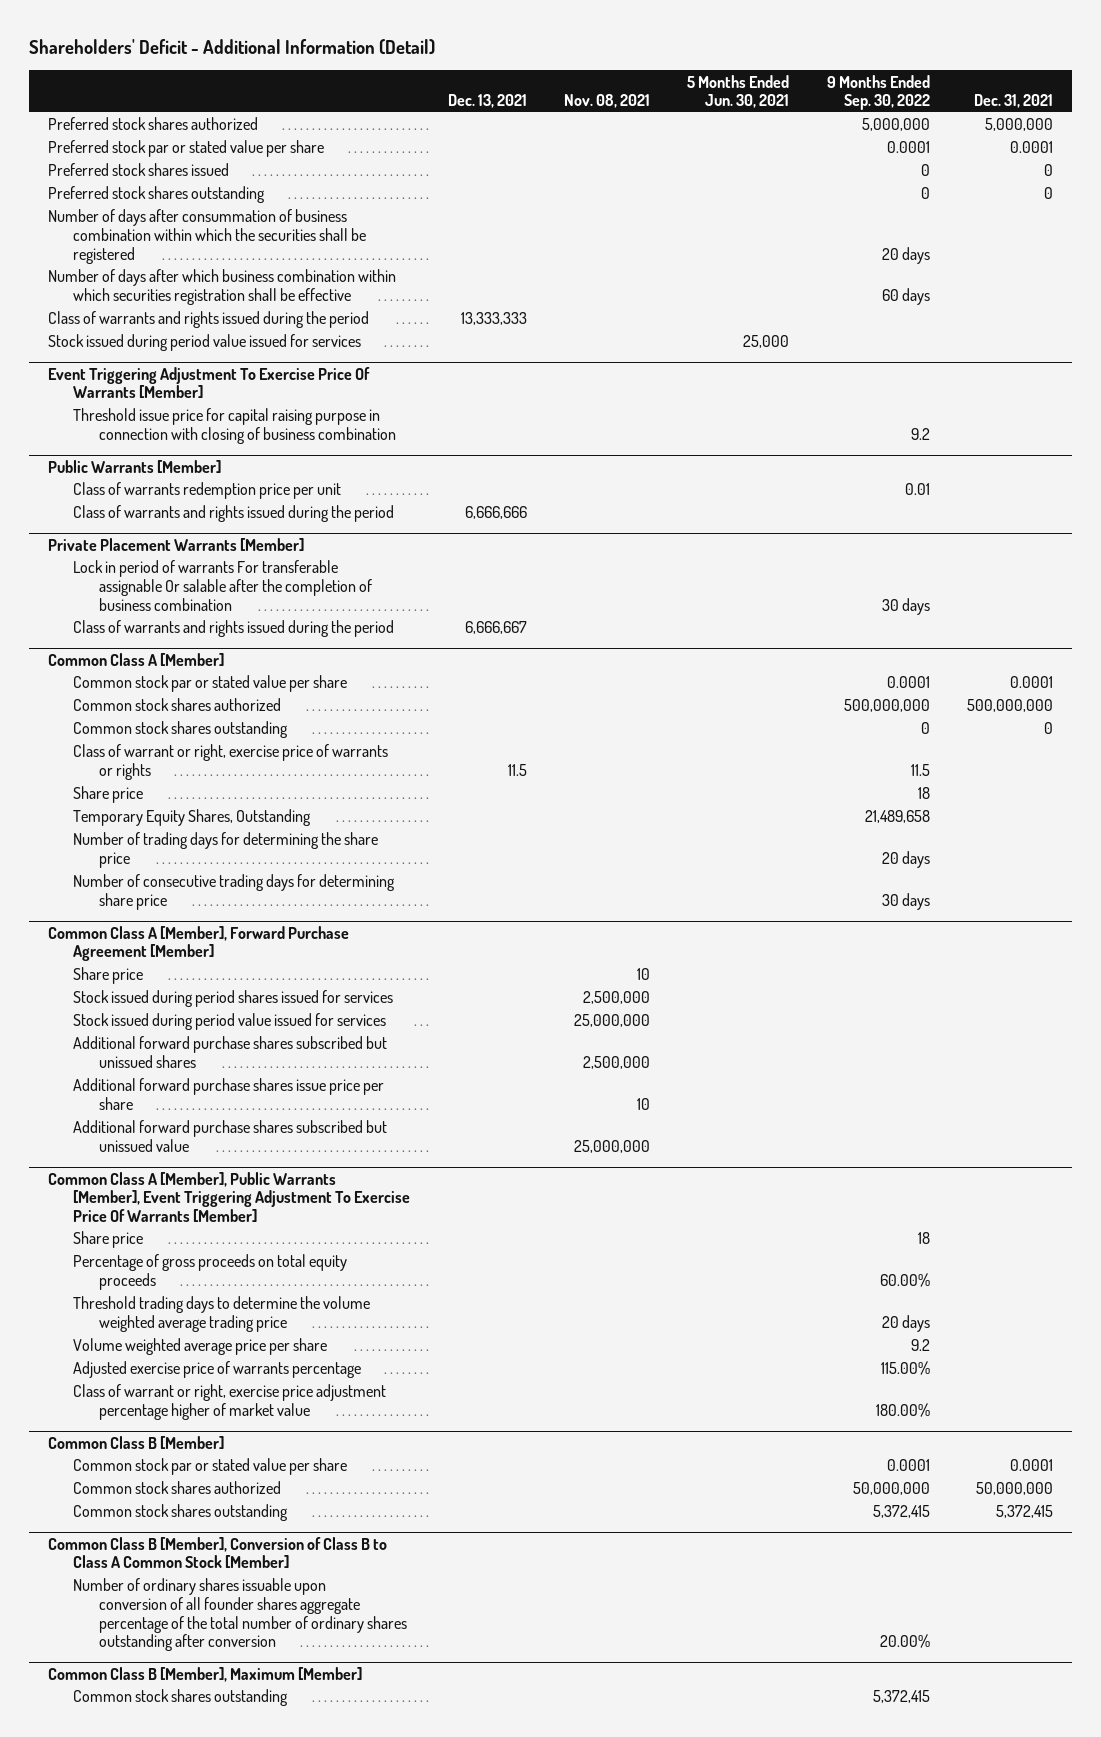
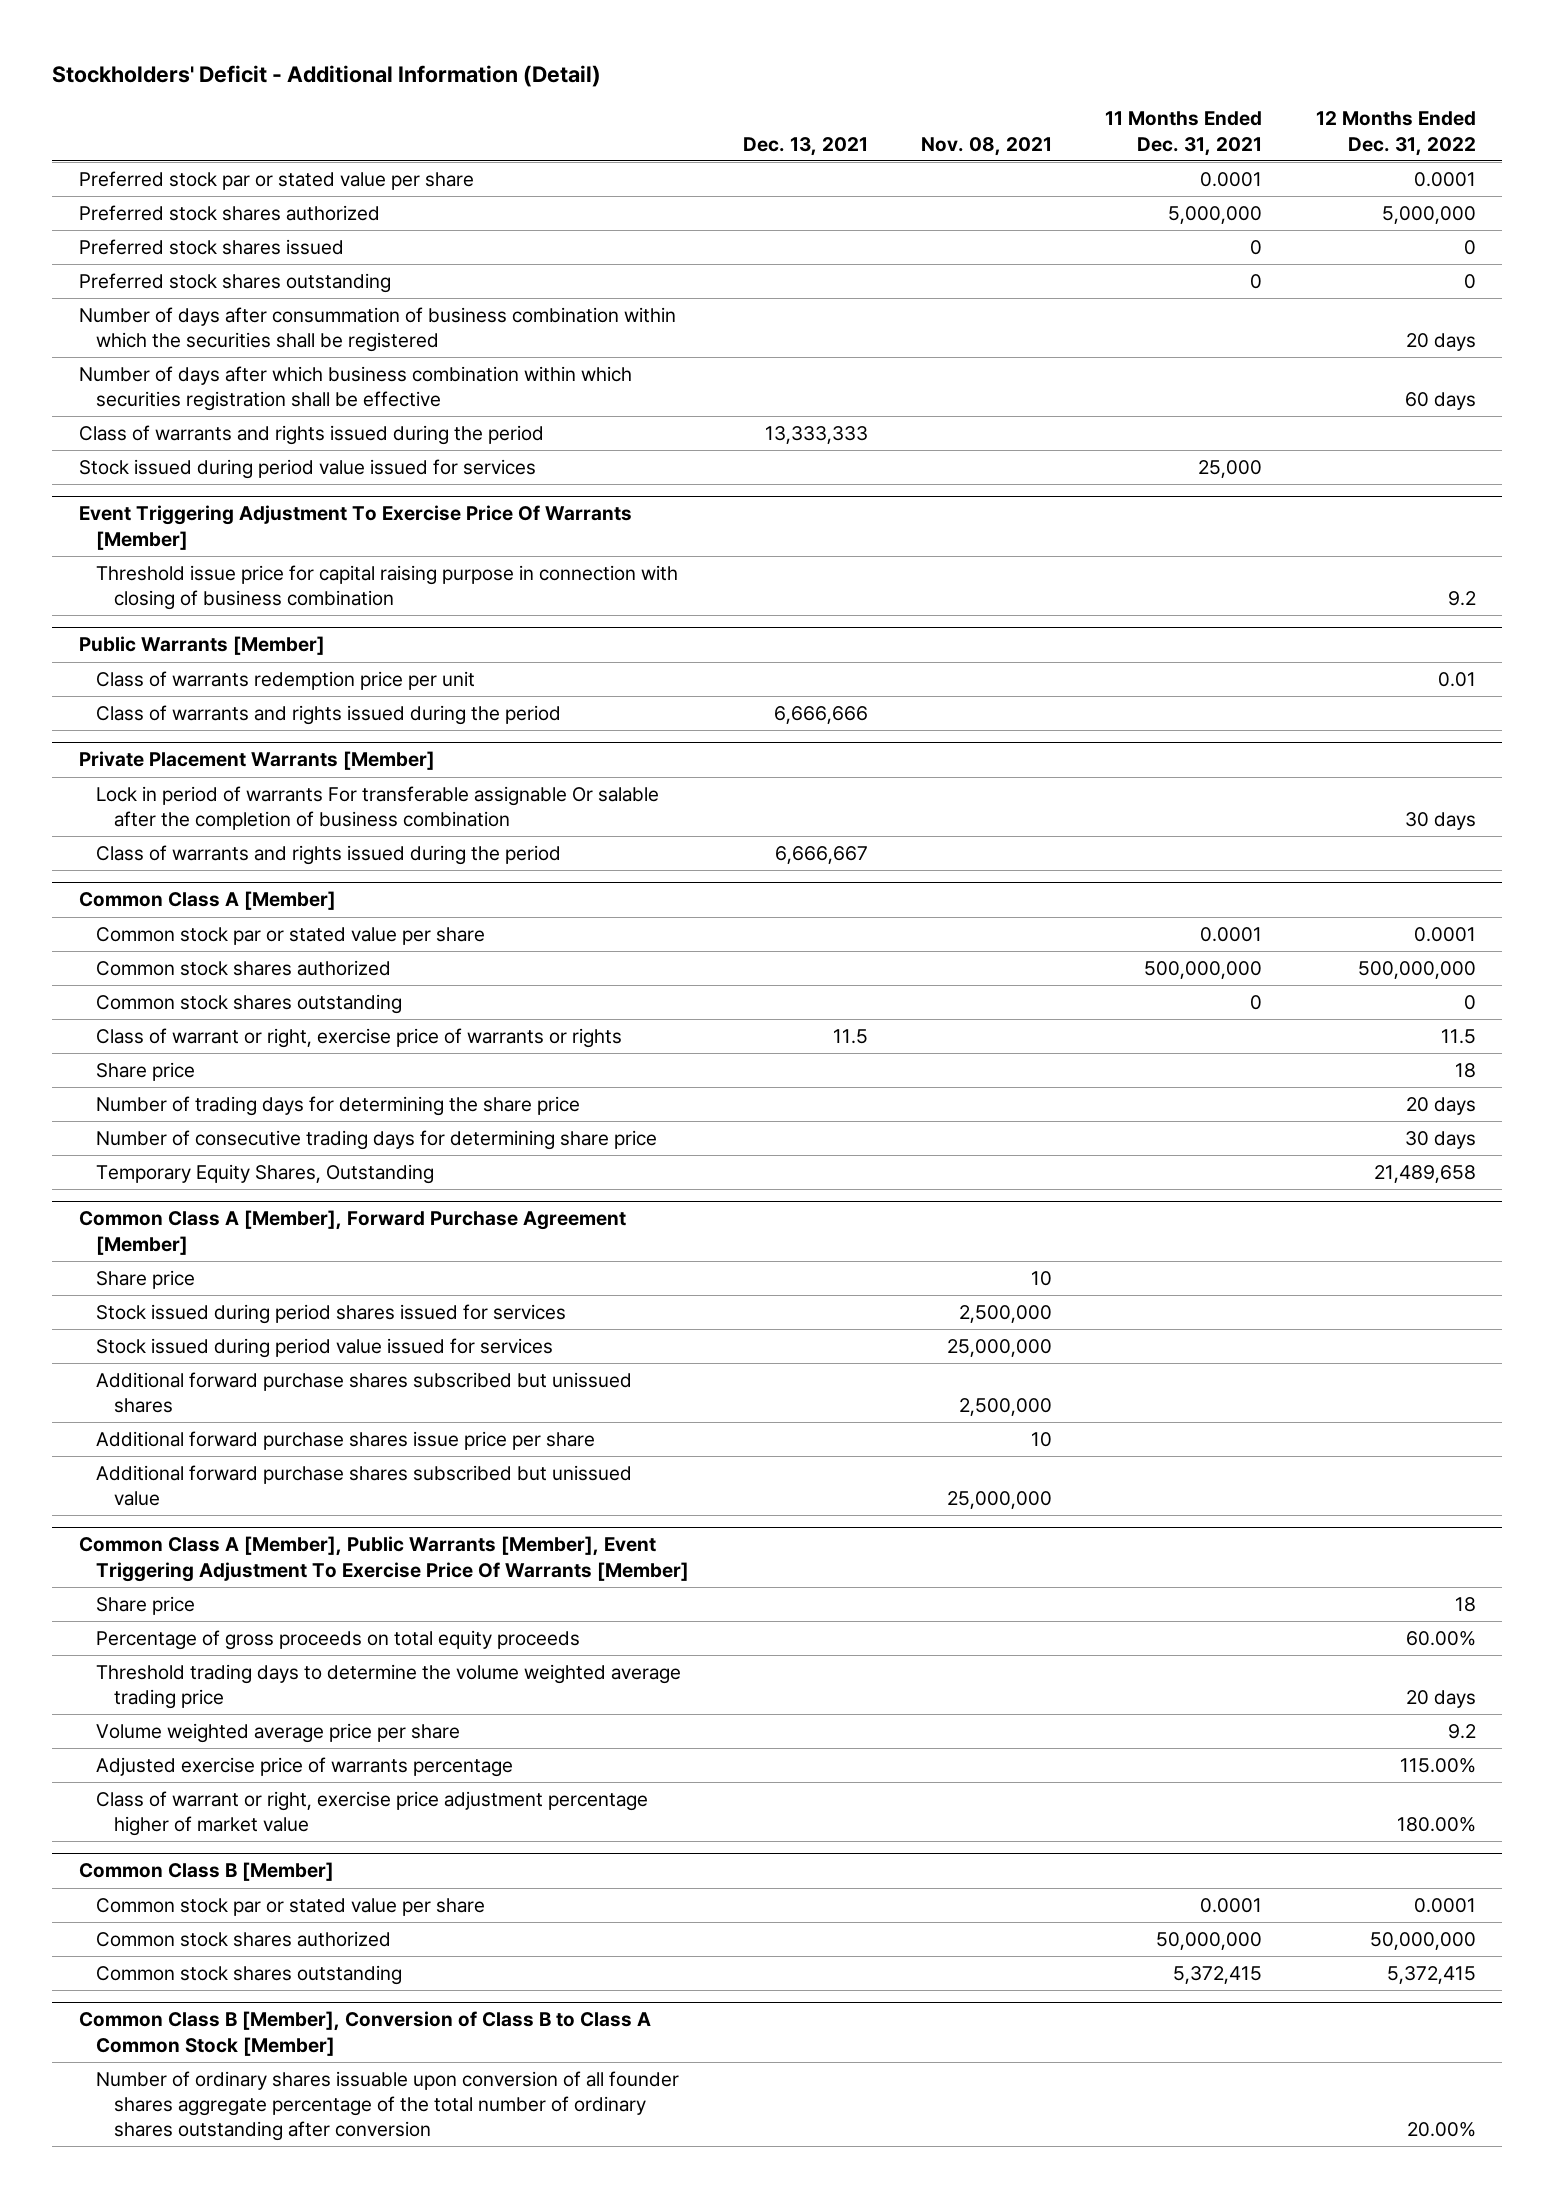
- Shareholders' Deficit - Additional Information (Detail)
+ Stockholders' Deficit - Additional Information (Detail)
- | Dec. 13, 2021 | Nov. 08, 2021 | 5 Months Ended Jun. 30, 2021 | 9 Months Ended Sep. 30, 2022 | Dec. 31, 2021
+ | Dec. 13, 2021 | Nov. 08, 2021 | 11 Months Ended Dec. 31, 2021 | 12 Months Ended Dec. 31, 2022
moved down: Preferred stock shares authorized | | | 5,000,000 | 5,000,000
@ Common Class A [Member]
moved down: Temporary Equity Shares, Outstanding | | | | 21,489,658
- Common Class B [Member], Maximum [Member]
- Common stock shares outstanding | | | | 5,372,415 |

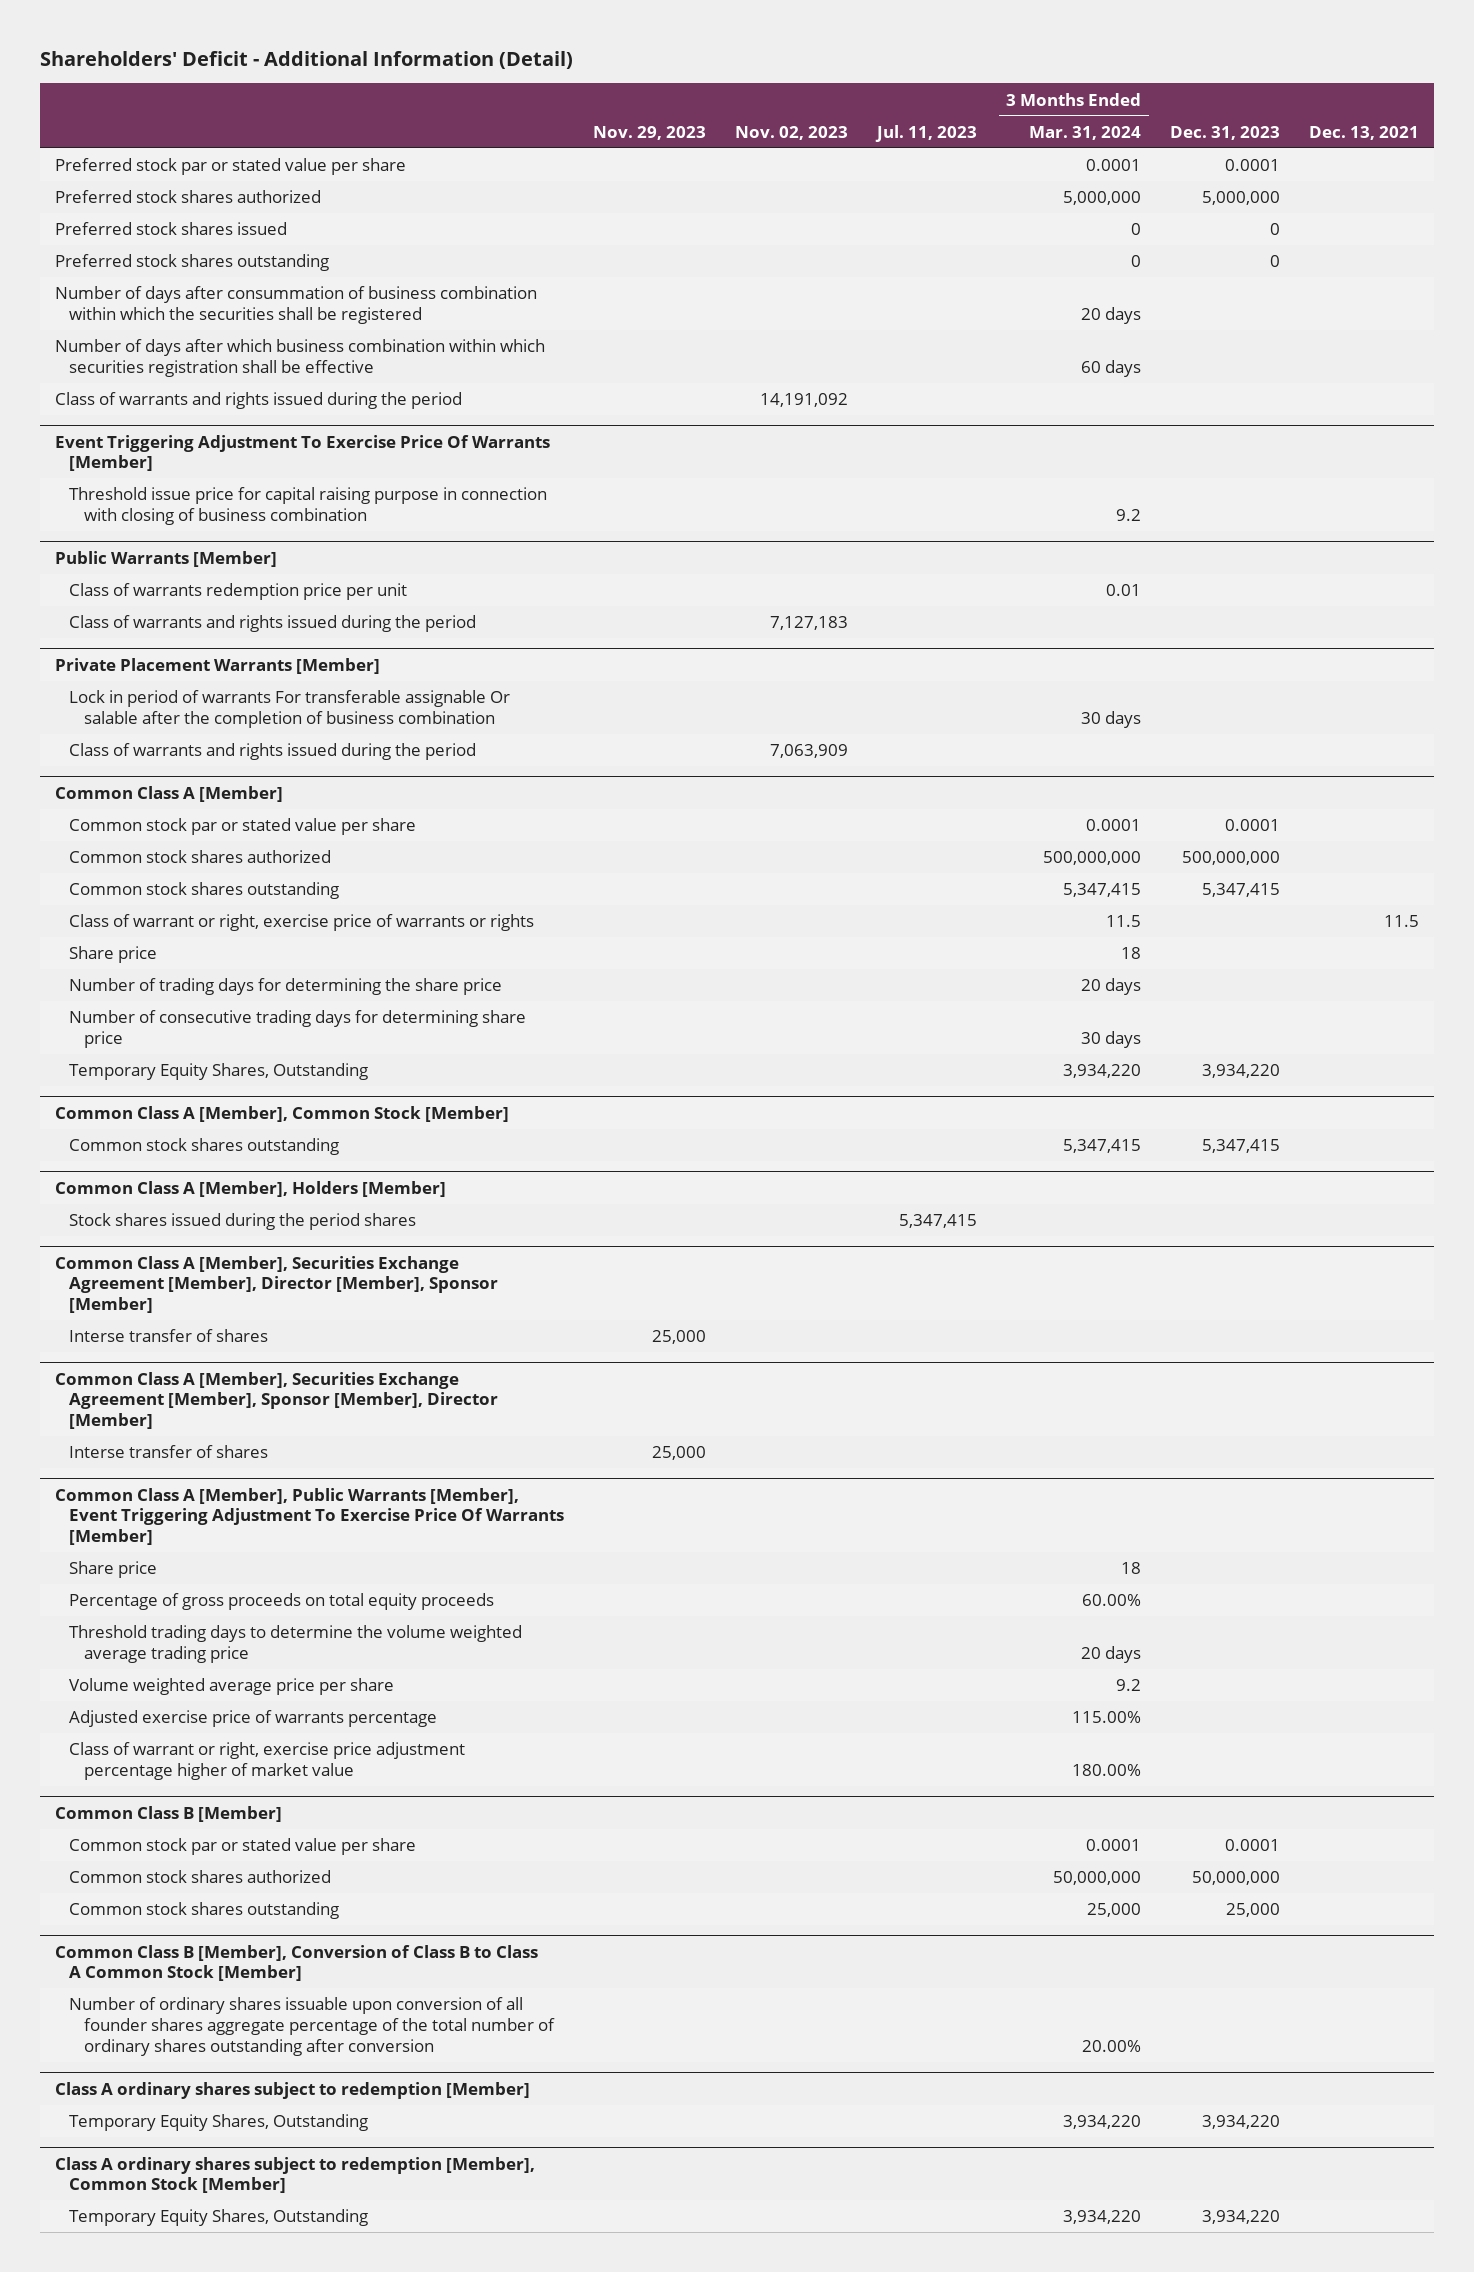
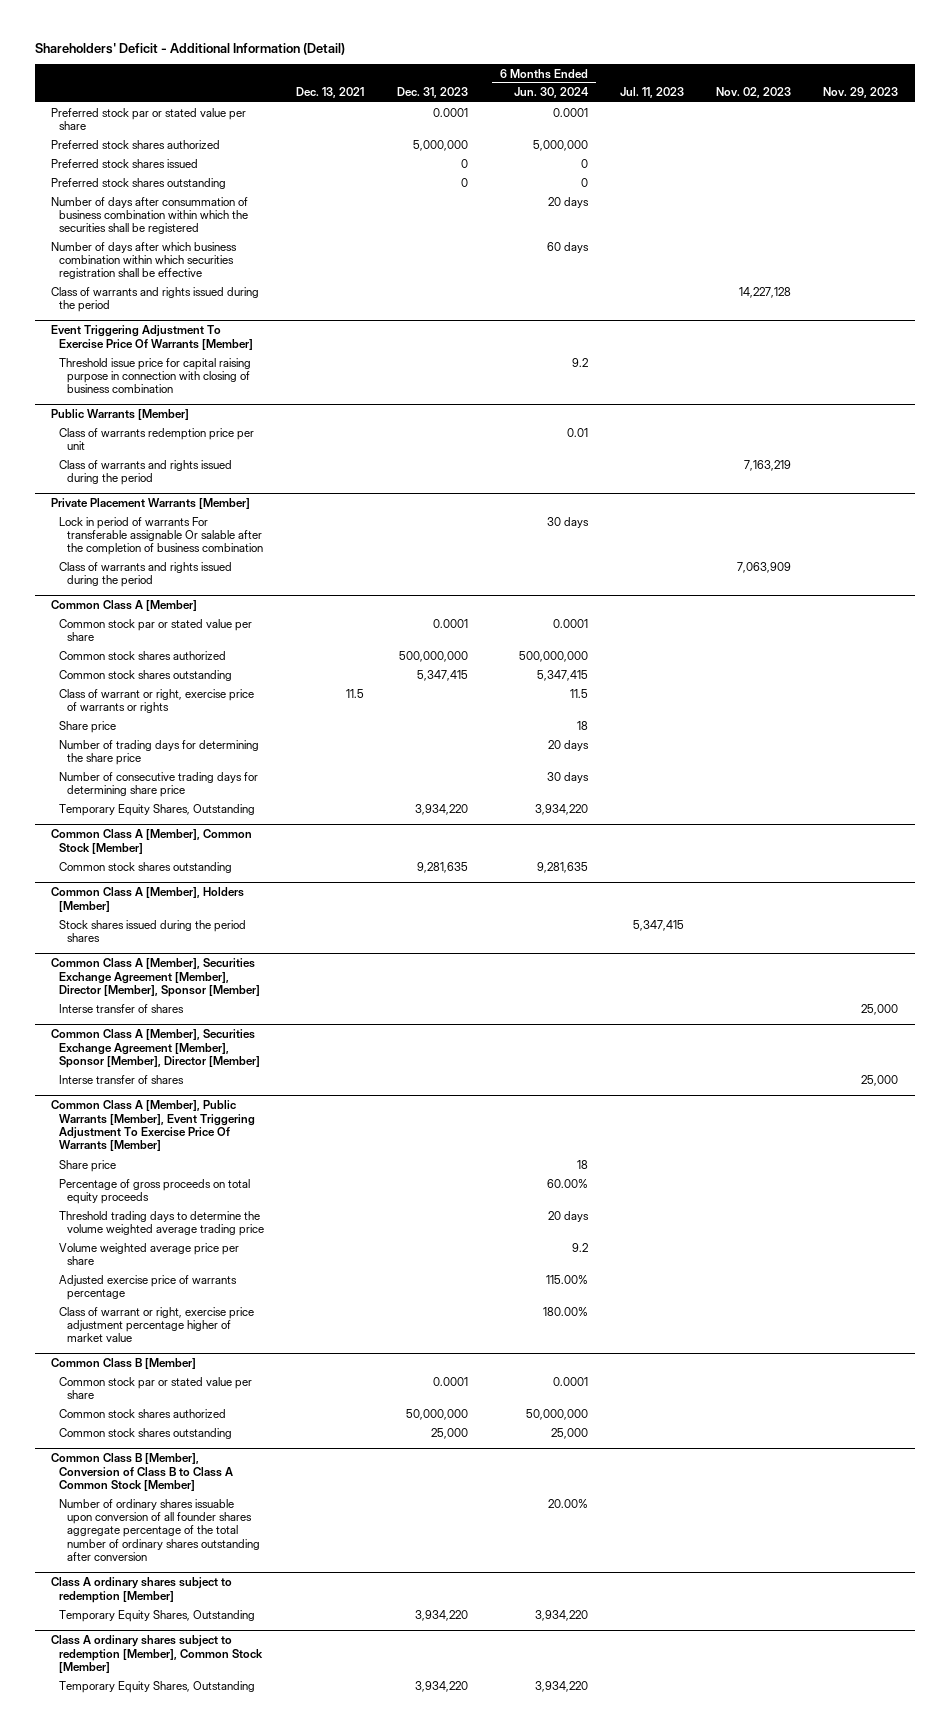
- | Nov. 29, 2023 | Nov. 02, 2023 | Jul. 11, 2023 | 3 Months Ended Mar. 31, 2024 | Dec. 31, 2023 | Dec. 13, 2021
+ | Dec. 13, 2021 | Dec. 31, 2023 | 6 Months Ended Jun. 30, 2024 | Jul. 11, 2023 | Nov. 02, 2023 | Nov. 29, 2023
- Class of warrants and rights issued during the period | | 14,191,092 | | | |
+ Class of warrants and rights issued during the period | | | | | 14,227,128 |
@ Public Warrants [Member]
- Class of warrants and rights issued during the period | | 7,127,183 | | | |
+ Class of warrants and rights issued during the period | | | | | 7,163,219 |
@ Common Class A [Member], Common Stock [Member]
- Common stock shares outstanding | | | | 5,347,415 | 5,347,415 |
+ Common stock shares outstanding | | 9,281,635 | 9,281,635 | | |

